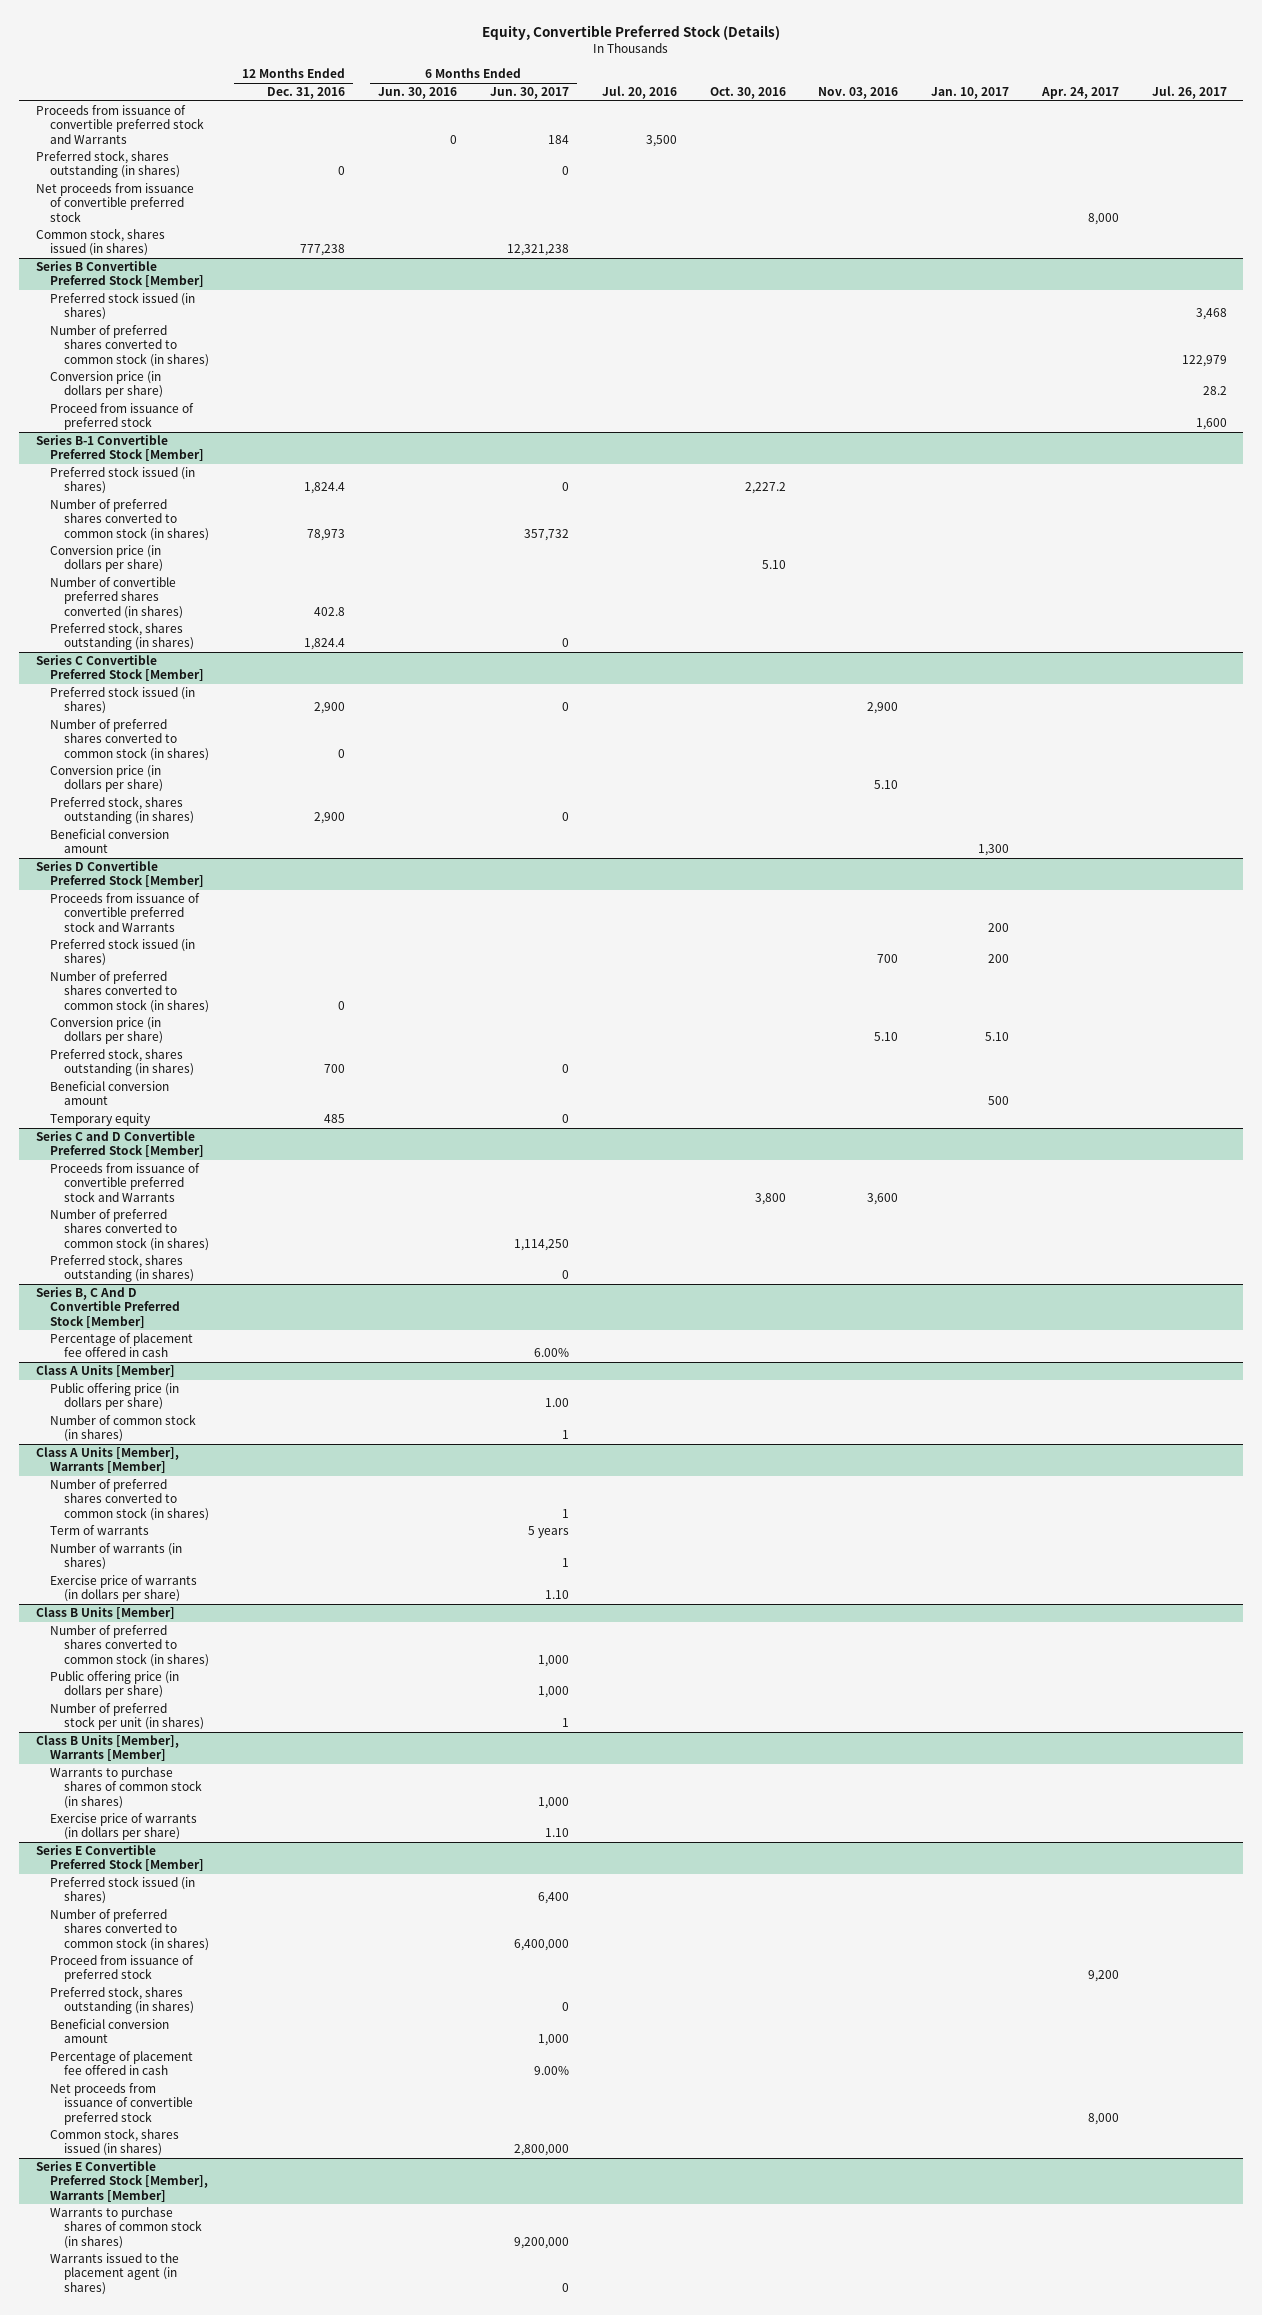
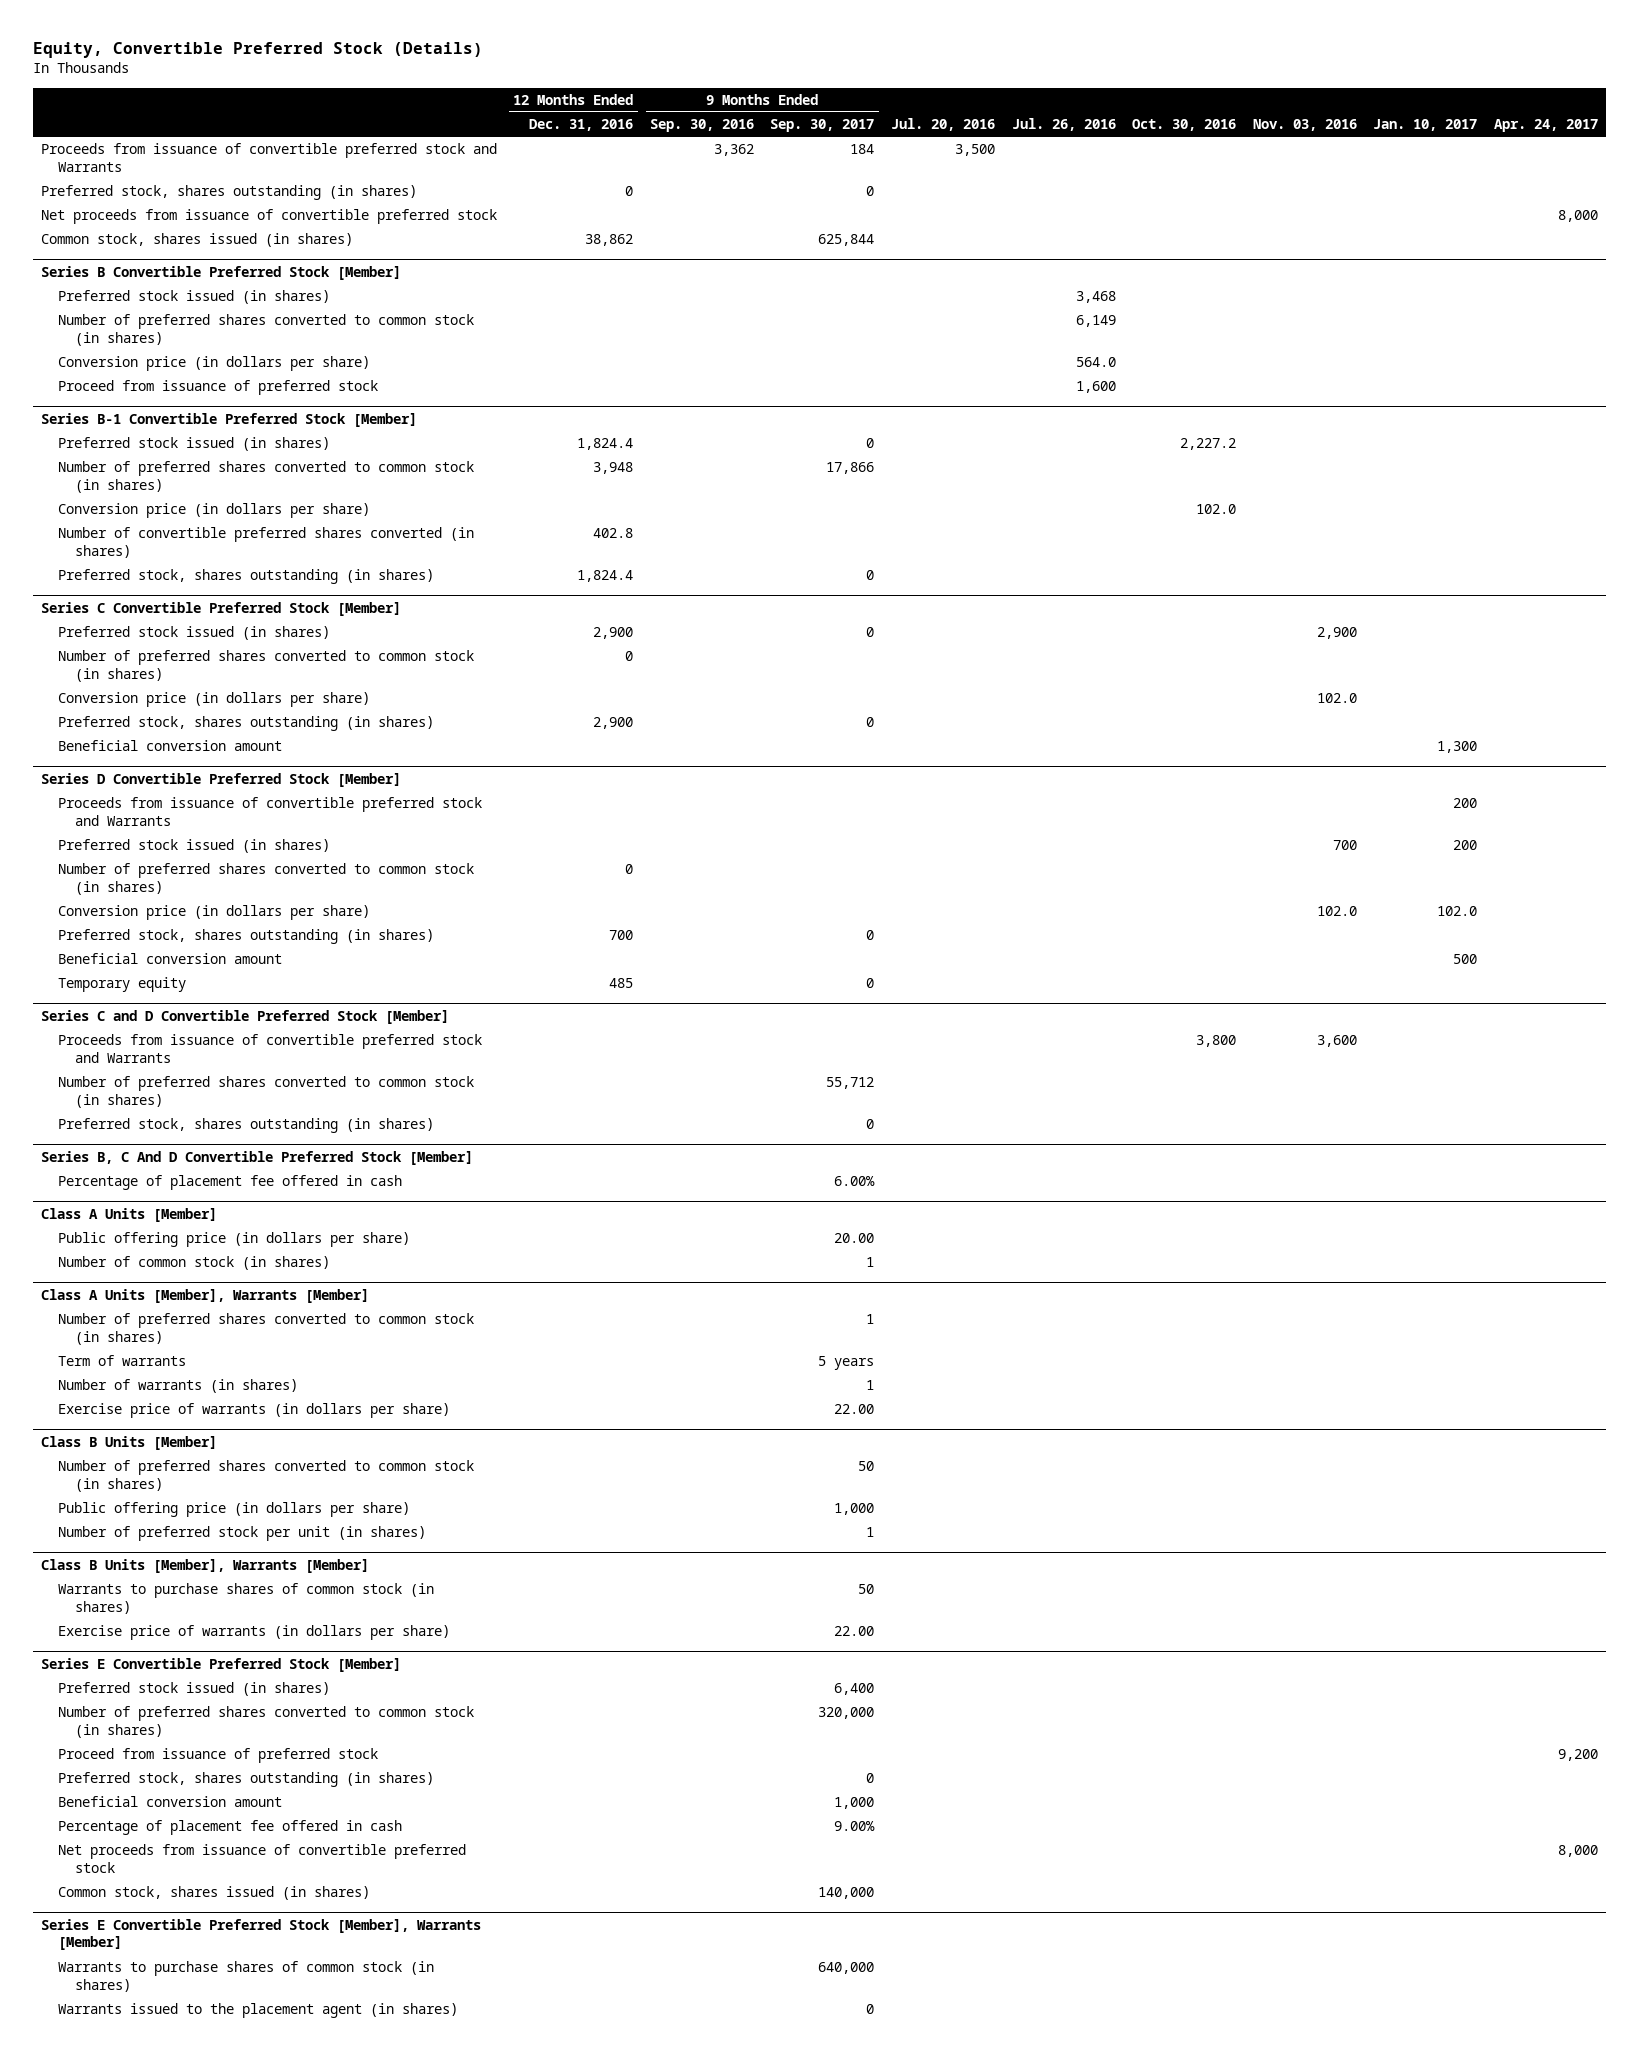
- | 12 Months Ended Dec. 31, 2016 | 6 Months Ended Jun. 30, 2016 | 6 Months Ended Jun. 30, 2017 | Jul. 20, 2016 | Oct. 30, 2016 | Nov. 03, 2016 | Jan. 10, 2017 | Apr. 24, 2017 | Jul. 26, 2017
+ | 12 Months Ended Dec. 31, 2016 | 9 Months Ended Sep. 30, 2016 | 9 Months Ended Sep. 30, 2017 | Jul. 20, 2016 | Jul. 26, 2016 | Oct. 30, 2016 | Nov. 03, 2016 | Jan. 10, 2017 | Apr. 24, 2017
- Common stock, shares issued (in shares) | 777,238 | | 12,321,238 | | | | | |
+ Common stock, shares issued (in shares) | 38,862 | | 625,844 | | | | | |
@ Series B-1 Convertible Preferred Stock [Member]
- Number of preferred shares converted to common stock (in shares) | 78,973 | | 357,732 | | | | | |
- Conversion price (in dollars per share) | | | | | 5.10 | | | |
+ Number of preferred shares converted to common stock (in shares) | 3,948 | | 17,866 | | | | | |
+ Conversion price (in dollars per share) | | | | | | 102.0 | | |
@ Series C Convertible Preferred Stock [Member]
- Conversion price (in dollars per share) | | | | | | 5.10 | | |
+ Conversion price (in dollars per share) | | | | | | | 102.0 | |
@ Series D Convertible Preferred Stock [Member]
- Conversion price (in dollars per share) | | | | | | 5.10 | 5.10 | |
+ Conversion price (in dollars per share) | | | | | | | 102.0 | 102.0 |

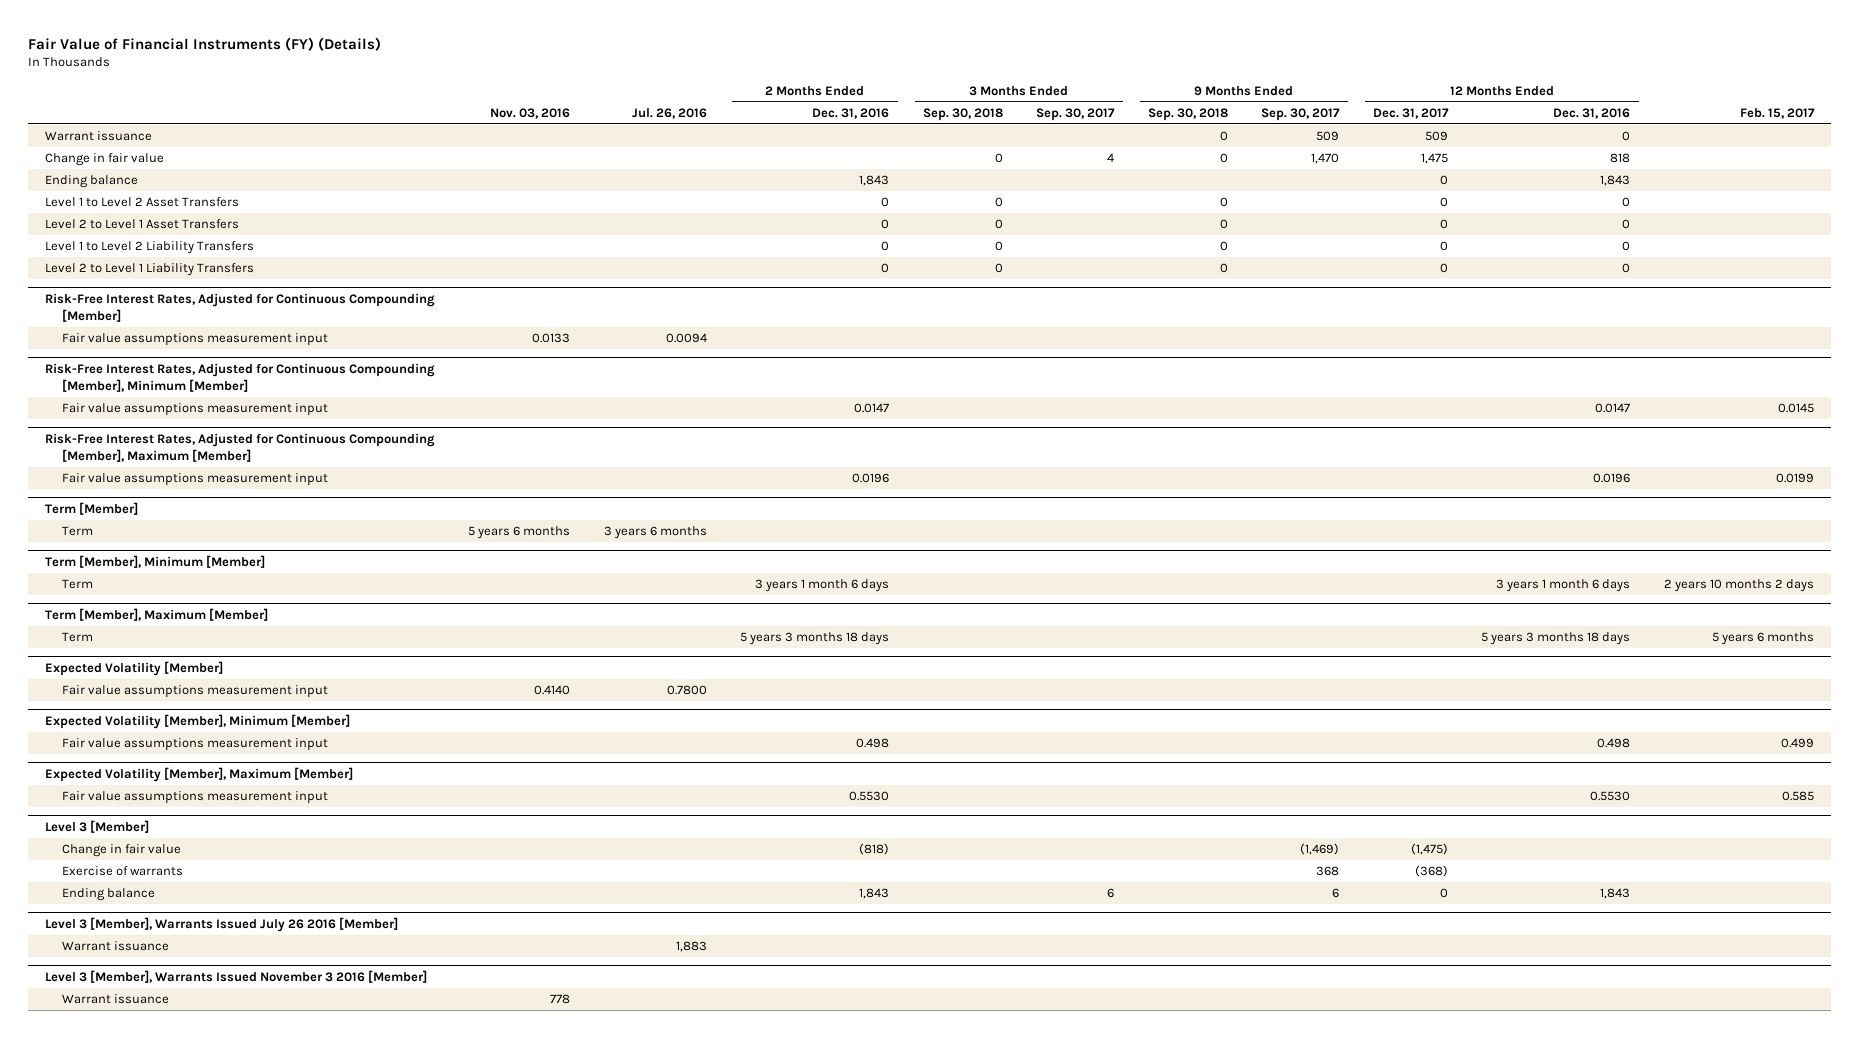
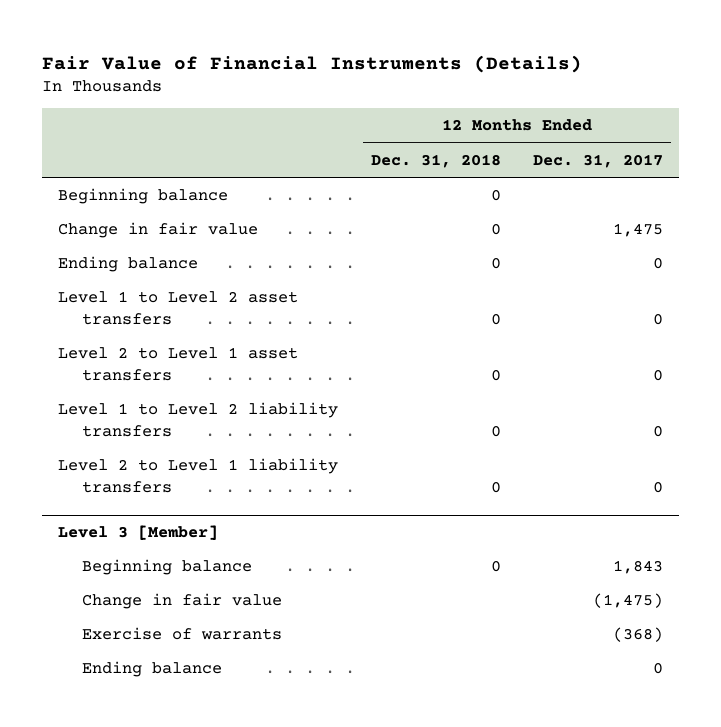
- Fair Value of Financial Instruments (FY) (Details)
+ Fair Value of Financial Instruments (Details)
- | Nov. 03, 2016 | Jul. 26, 2016 | 2 Months Ended Dec. 31, 2016 | 3 Months Ended Sep. 30, 2018 | 3 Months Ended Sep. 30, 2017 | 9 Months Ended Sep. 30, 2018 | 9 Months Ended Sep. 30, 2017 | 12 Months Ended Dec. 31, 2017 | 12 Months Ended Dec. 31, 2016 | Feb. 15, 2017
+ | 12 Months Ended Dec. 31, 2018 | 12 Months Ended Dec. 31, 2017
- Warrant issuance | | | | | | 0 | 509 | 509 | 0 |
+ Beginning balance | 0 |
- Level 1 to Level 2 Asset Transfers | | | 0 | 0 | | 0 | | 0 | 0 |
- Level 2 to Level 1 Asset Transfers | | | 0 | 0 | | 0 | | 0 | 0 |
- Level 1 to Level 2 Liability Transfers | | | 0 | 0 | | 0 | | 0 | 0 |
- Level 2 to Level 1 Liability Transfers | | | 0 | 0 | | 0 | | 0 | 0 |
- Risk-Free Interest Rates, Adjusted for Continuous Compounding [Member]
- Fair value assumptions measurement input | 0.0133 | 0.0094 | | | | | | | |
- Risk-Free Interest Rates, Adjusted for Continuous Compounding [Member], Minimum [Member]
- Fair value assumptions measurement input | | | 0.0147 | | | | | | 0.0147 | 0.0145
- Risk-Free Interest Rates, Adjusted for Continuous Compounding [Member], Maximum [Member]
- Fair value assumptions measurement input | | | 0.0196 | | | | | | 0.0196 | 0.0199
- Term [Member]
- Term | 5 years 6 months | 3 years 6 months | | | | | | | |
- Term [Member], Minimum [Member]
- Term | | | 3 years 1 month 6 days | | | | | | 3 years 1 month 6 days | 2 years 10 months 2 days
- Term [Member], Maximum [Member]
- Term | | | 5 years 3 months 18 days | | | | | | 5 years 3 months 18 days | 5 years 6 months
- Expected Volatility [Member]
- Fair value assumptions measurement input | 0.4140 | 0.7800 | | | | | | | |
- Expected Volatility [Member], Minimum [Member]
- Fair value assumptions measurement input | | | 0.498 | | | | | | 0.498 | 0.499
- Expected Volatility [Member], Maximum [Member]
- Fair value assumptions measurement input | | | 0.5530 | | | | | | 0.5530 | 0.585
+ Level 1 to Level 2 asset transfers | 0 | 0
+ Level 2 to Level 1 asset transfers | 0 | 0
+ Level 1 to Level 2 liability transfers | 0 | 0
+ Level 2 to Level 1 liability transfers | 0 | 0
@ Level 3 [Member]
+ Beginning balance | 0 | 1,843
- Level 3 [Member], Warrants Issued July 26 2016 [Member]
- Warrant issuance | | 1,883 | | | | | | | |
- Level 3 [Member], Warrants Issued November 3 2016 [Member]
- Warrant issuance | 778 | | | | | | | | |

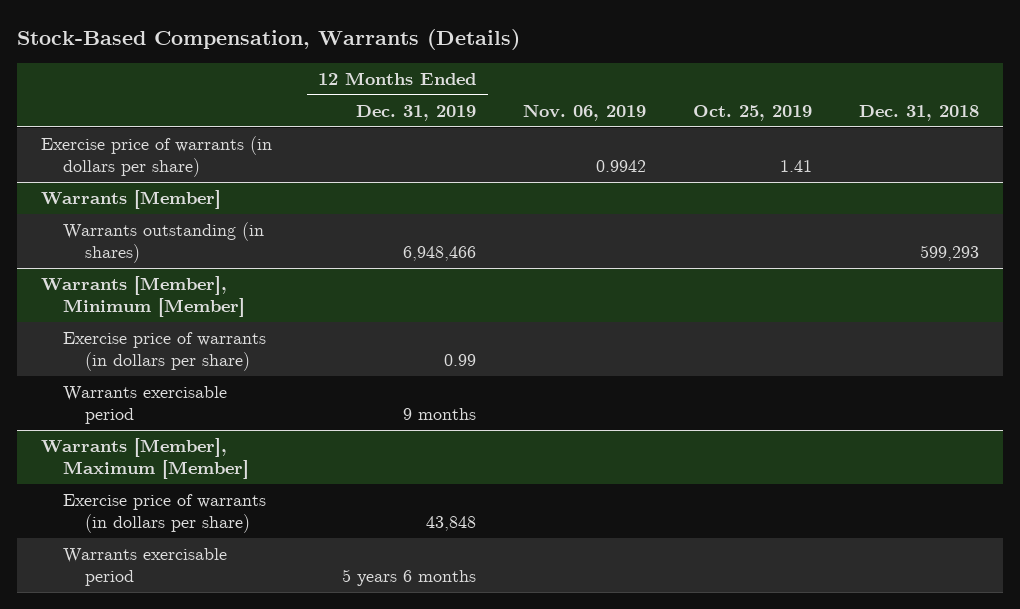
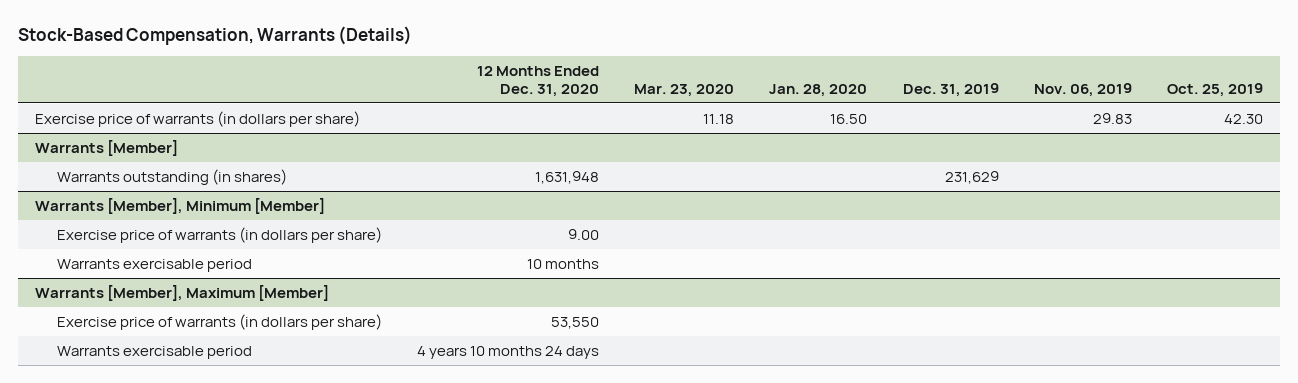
- | 12 Months Ended Dec. 31, 2019 | Nov. 06, 2019 | Oct. 25, 2019 | Dec. 31, 2018
+ | 12 Months Ended Dec. 31, 2020 | Mar. 23, 2020 | Jan. 28, 2020 | Dec. 31, 2019 | Nov. 06, 2019 | Oct. 25, 2019
- Exercise price of warrants (in dollars per share) | | 0.9942 | 1.41 |
+ Exercise price of warrants (in dollars per share) | | 11.18 | 16.50 | | 29.83 | 42.30

